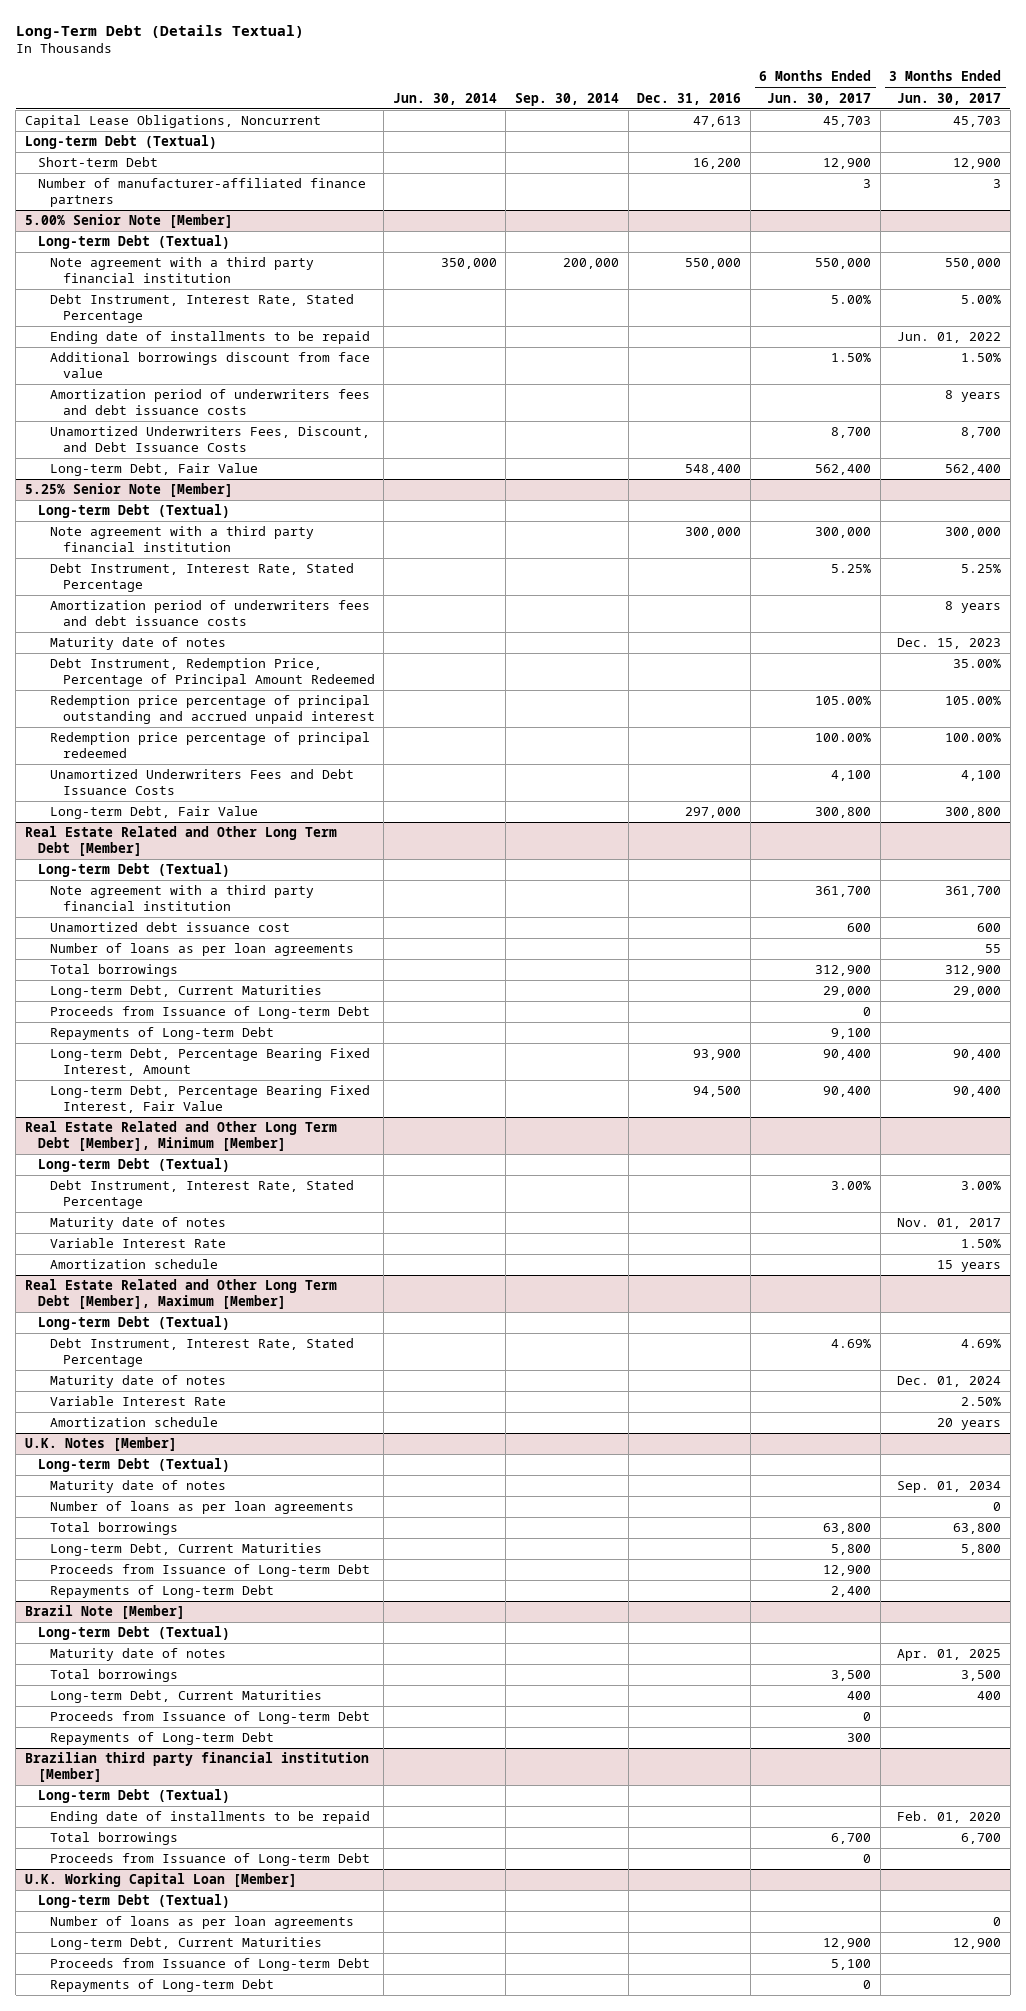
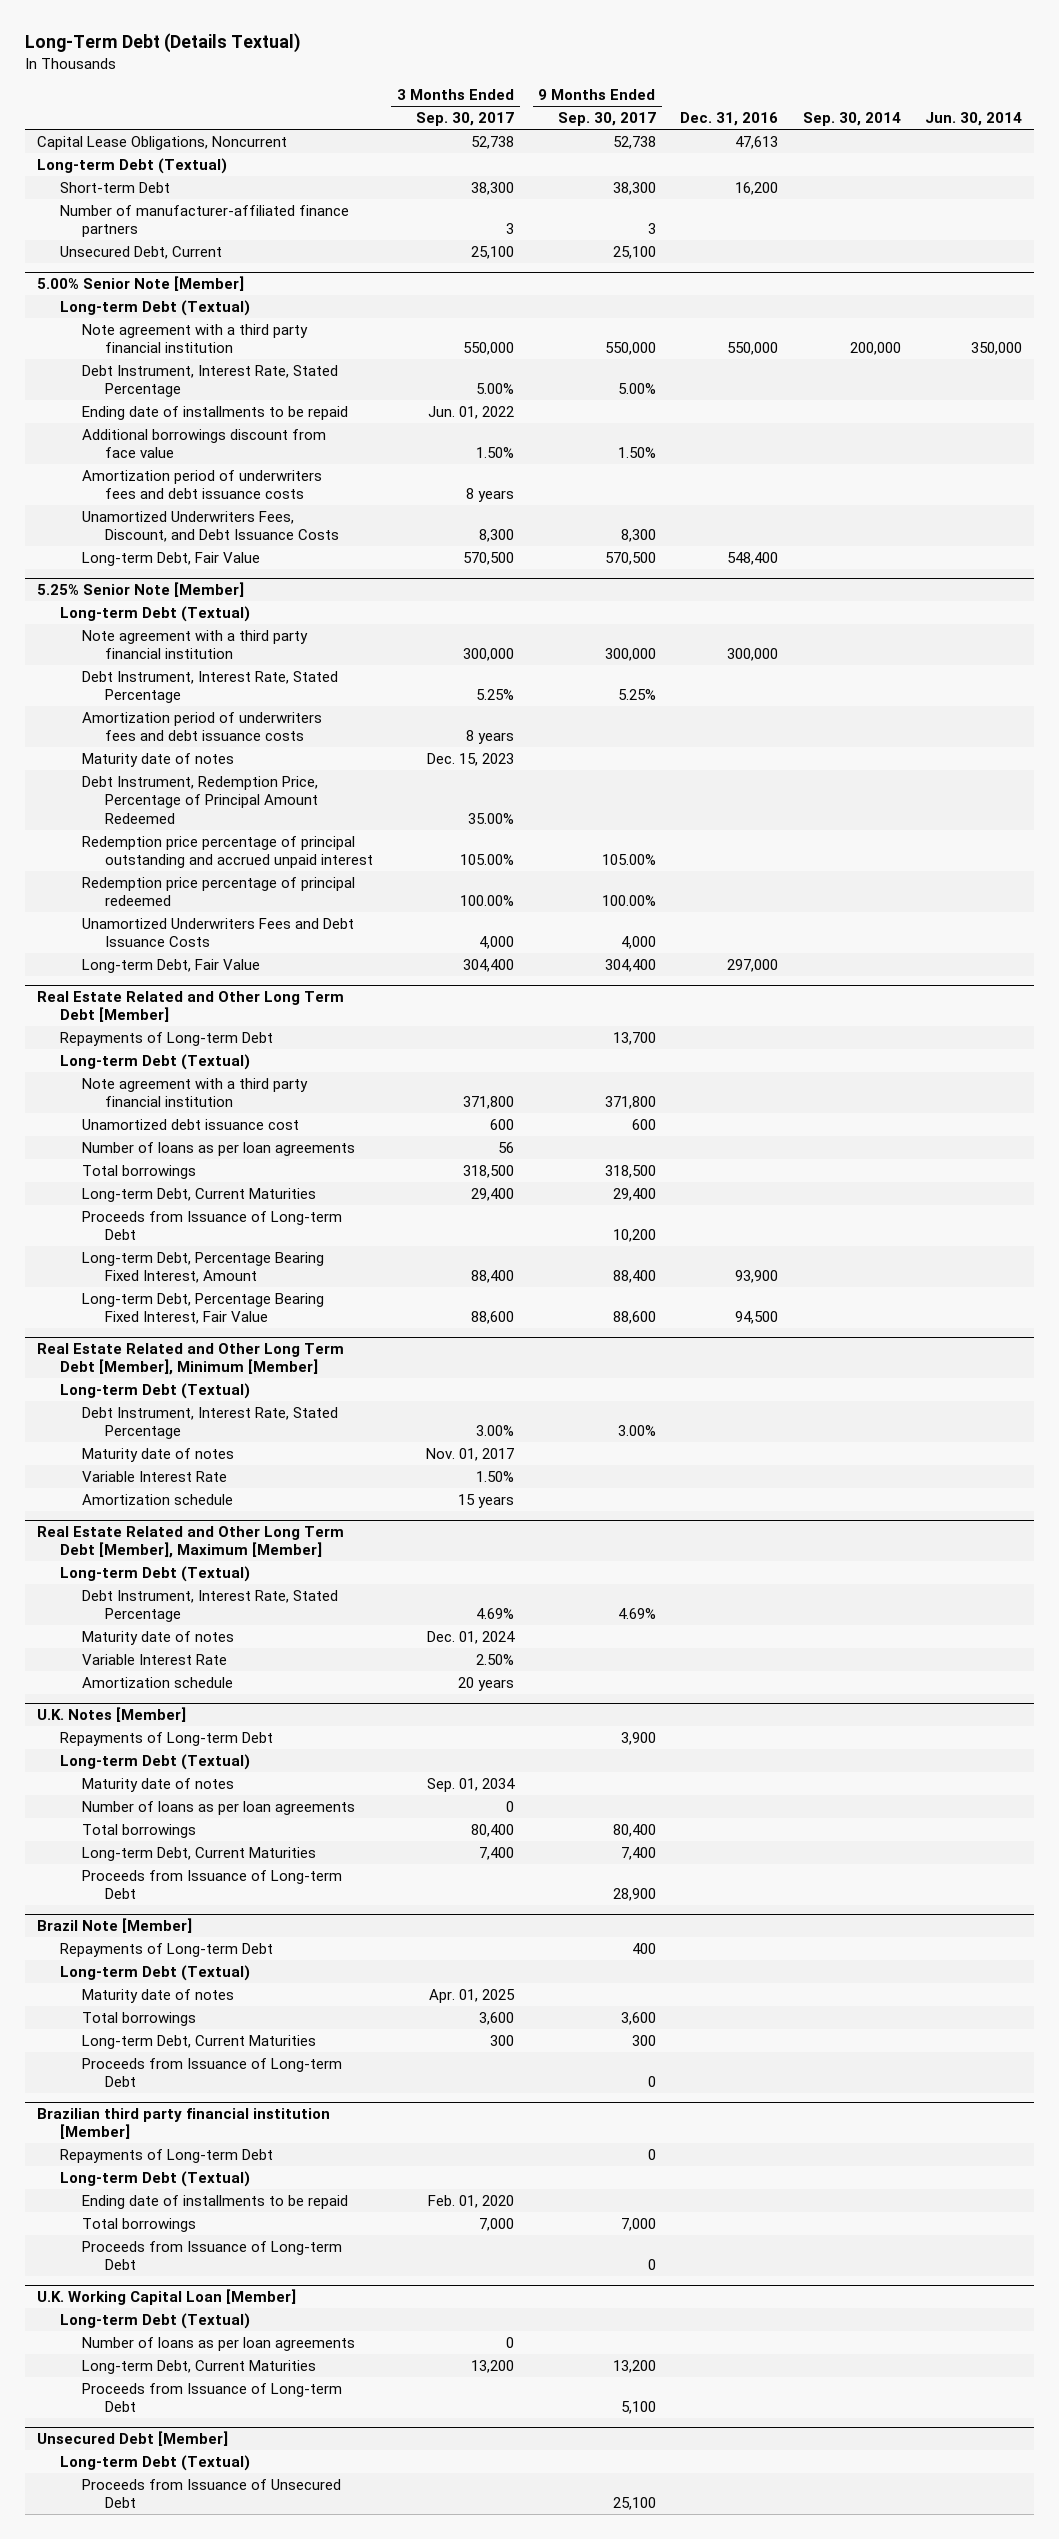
- | Jun. 30, 2014 | Sep. 30, 2014 | Dec. 31, 2016 | 6 Months Ended Jun. 30, 2017 | 3 Months Ended Jun. 30, 2017
+ | 3 Months Ended Sep. 30, 2017 | 9 Months Ended Sep. 30, 2017 | Dec. 31, 2016 | Sep. 30, 2014 | Jun. 30, 2014
+ Unsecured Debt, Current | 25,100 | 25,100 | | |
@ Real Estate Related and Other Long Term Debt [Member]
moved up: Repayments of Long-term Debt | | 13,700 | | |
@ U.K. Notes [Member]
moved up: Repayments of Long-term Debt | | 3,900 | | |
@ Brazil Note [Member]
moved up: Repayments of Long-term Debt | | 400 | | |
@ Brazilian third party financial institution [Member]
+ Repayments of Long-term Debt | | 0 | | |
@ U.K. Working Capital Loan [Member]
- Repayments of Long-term Debt | | | | 0 |
+ Unsecured Debt [Member]
+ Long-term Debt (Textual)
+ Proceeds from Issuance of Unsecured Debt | | 25,100 | | |

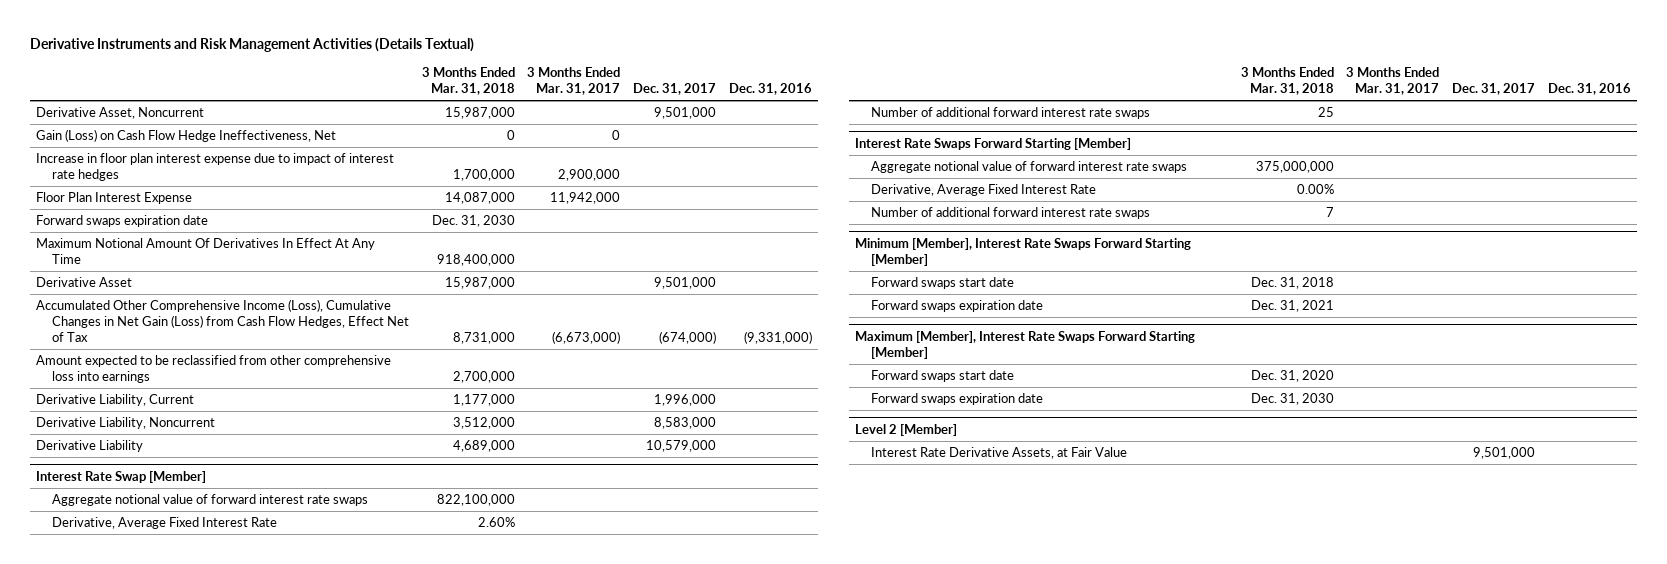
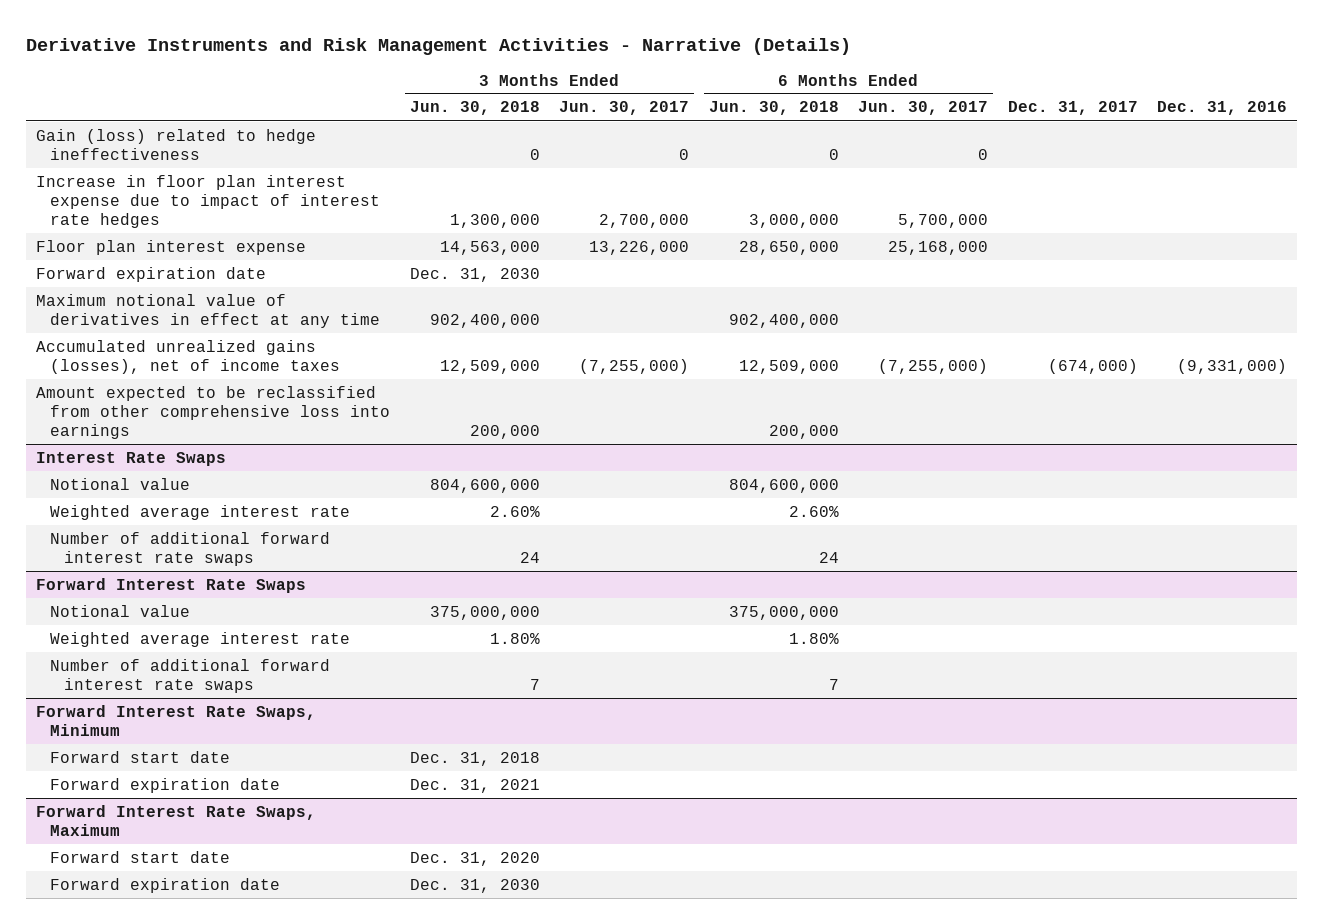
- Derivative Instruments and Risk Management Activities (Details Textual)
+ Derivative Instruments and Risk Management Activities - Narrative (Details)
- | 3 Months Ended Mar. 31, 2018 | 3 Months Ended Mar. 31, 2017 | Dec. 31, 2017 | Dec. 31, 2016
+ | 3 Months Ended Jun. 30, 2018 | 3 Months Ended Jun. 30, 2017 | 6 Months Ended Jun. 30, 2018 | 6 Months Ended Jun. 30, 2017 | Dec. 31, 2017 | Dec. 31, 2016
- Derivative Asset, Noncurrent | 15,987,000 | | 9,501,000 |
- Gain (Loss) on Cash Flow Hedge Ineffectiveness, Net | 0 | 0 | |
+ Gain (loss) related to hedge ineffectiveness | 0 | 0 | 0 | 0 | |
- Floor Plan Interest Expense | 14,087,000 | 11,942,000 | |
- Forward swaps expiration date | Dec. 31, 2030 | | |
- Maximum Notional Amount Of Derivatives In Effect At Any Time | 918,400,000 | | |
- Derivative Asset | 15,987,000 | | 9,501,000 |
- Accumulated Other Comprehensive Income (Loss), Cumulative Changes in Net Gain (Loss) from Cash Flow Hedges, Effect Net of Tax | 8,731,000 | (6,673,000) | (674,000) | (9,331,000)
+ Floor plan interest expense | 14,563,000 | 13,226,000 | 28,650,000 | 25,168,000 | |
+ Forward expiration date | Dec. 31, 2030 | | | | |
+ Maximum notional value of derivatives in effect at any time | 902,400,000 | | 902,400,000 | | |
+ Accumulated unrealized gains (losses), net of income taxes | 12,509,000 | (7,255,000) | 12,509,000 | (7,255,000) | (674,000) | (9,331,000)
- Derivative Liability, Current | 1,177,000 | | 1,996,000 |
- Derivative Liability, Noncurrent | 3,512,000 | | 8,583,000 |
- Derivative Liability | 4,689,000 | | 10,579,000 |
- Interest Rate Swap [Member]
- Aggregate notional value of forward interest rate swaps | 822,100,000 | | |
- Derivative, Average Fixed Interest Rate | 2.60% | | |
+ Interest Rate Swaps
+ Notional value | 804,600,000 | | 804,600,000 | | |
+ Weighted average interest rate | 2.60% | | 2.60% | | |
- Interest Rate Swaps Forward Starting [Member]
- Aggregate notional value of forward interest rate swaps | 375,000,000 | | |
- Derivative, Average Fixed Interest Rate | 0.00% | | |
+ Forward Interest Rate Swaps
+ Notional value | 375,000,000 | | 375,000,000 | | |
+ Weighted average interest rate | 1.80% | | 1.80% | | |
- Minimum [Member], Interest Rate Swaps Forward Starting [Member]
- Forward swaps start date | Dec. 31, 2018 | | |
- Forward swaps expiration date | Dec. 31, 2021 | | |
- Maximum [Member], Interest Rate Swaps Forward Starting [Member]
- Forward swaps start date | Dec. 31, 2020 | | |
- Forward swaps expiration date | Dec. 31, 2030 | | |
- Level 2 [Member]
- Interest Rate Derivative Assets, at Fair Value | | | 9,501,000 |
+ Forward Interest Rate Swaps, Minimum
+ Forward start date | Dec. 31, 2018 | | | | |
+ Forward expiration date | Dec. 31, 2021 | | | | |
+ Forward Interest Rate Swaps, Maximum
+ Forward start date | Dec. 31, 2020 | | | | |
+ Forward expiration date | Dec. 31, 2030 | | | | |

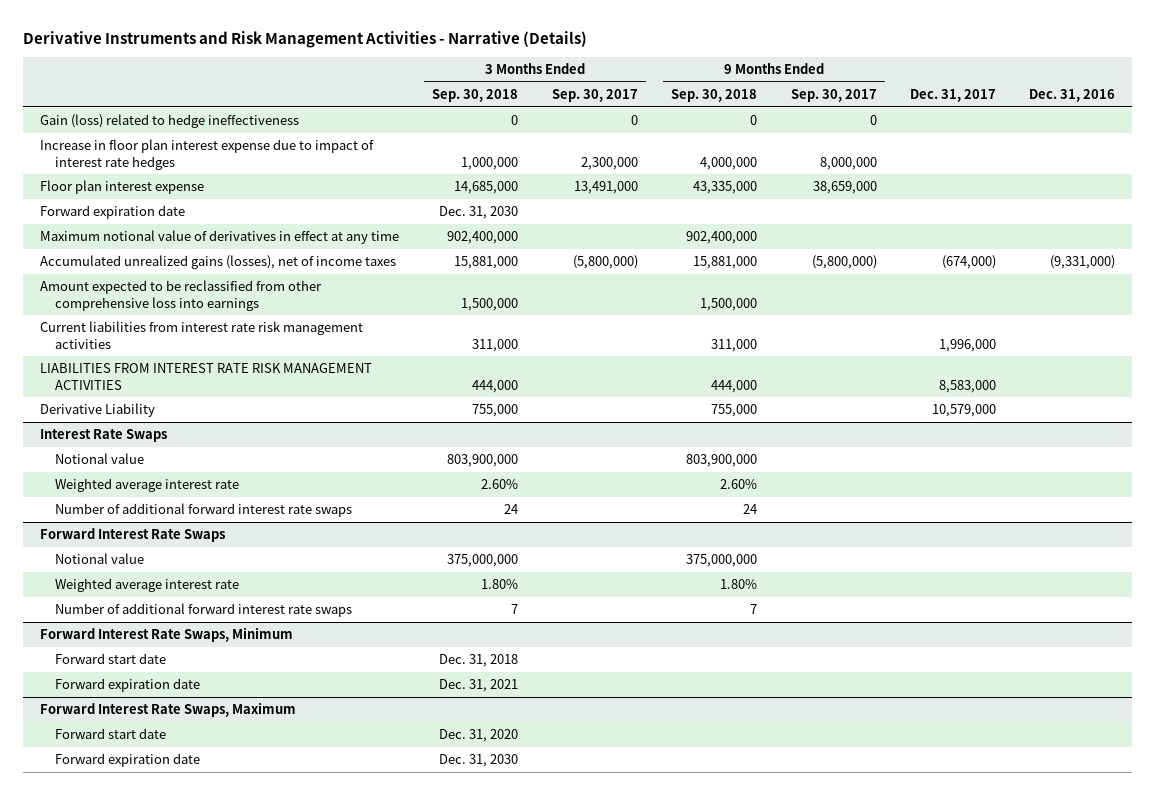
- | 3 Months Ended Jun. 30, 2018 | 3 Months Ended Jun. 30, 2017 | 6 Months Ended Jun. 30, 2018 | 6 Months Ended Jun. 30, 2017 | Dec. 31, 2017 | Dec. 31, 2016
+ | 3 Months Ended Sep. 30, 2018 | 3 Months Ended Sep. 30, 2017 | 9 Months Ended Sep. 30, 2018 | 9 Months Ended Sep. 30, 2017 | Dec. 31, 2017 | Dec. 31, 2016
+ Current liabilities from interest rate risk management activities | 311,000 | | 311,000 | | 1,996,000 |
+ LIABILITIES FROM INTEREST RATE RISK MANAGEMENT ACTIVITIES | 444,000 | | 444,000 | | 8,583,000 |
+ Derivative Liability | 755,000 | | 755,000 | | 10,579,000 |

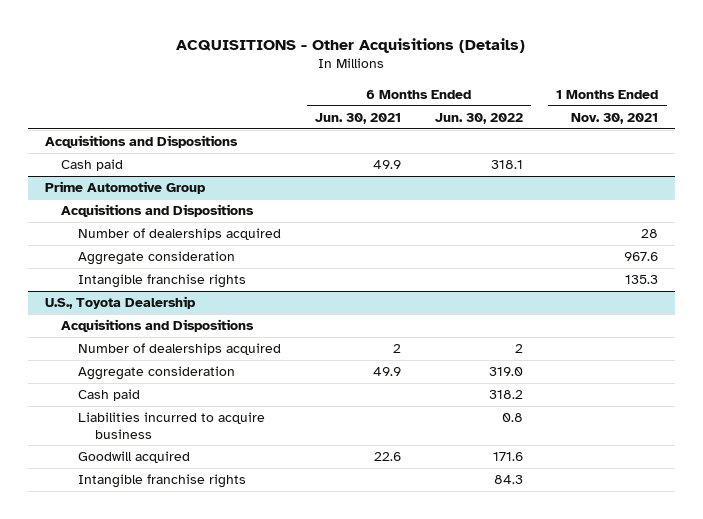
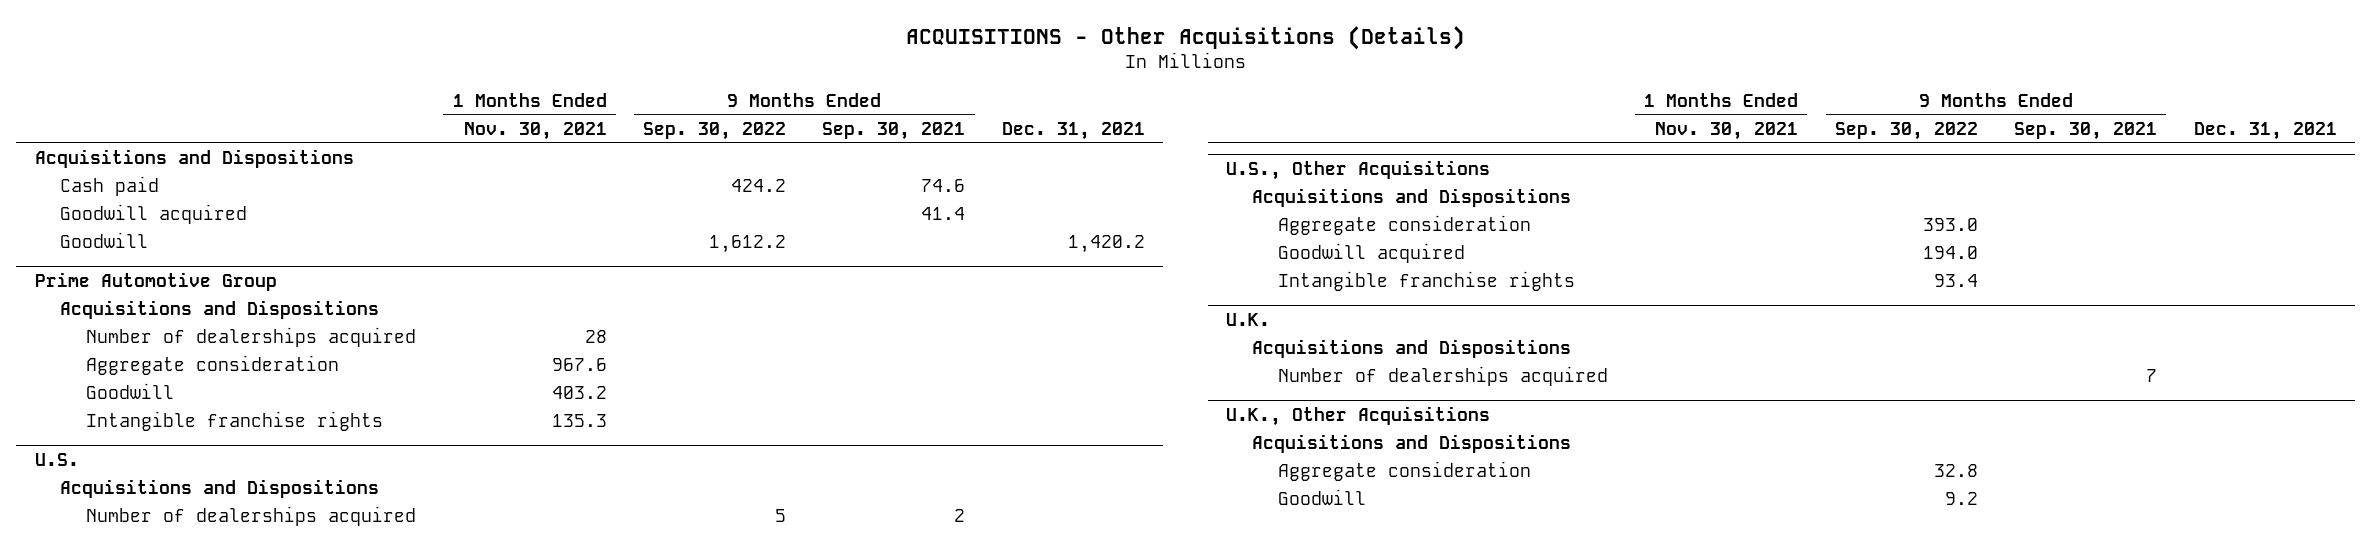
- | 6 Months Ended Jun. 30, 2021 | 6 Months Ended Jun. 30, 2022 | 1 Months Ended Nov. 30, 2021
+ | 1 Months Ended Nov. 30, 2021 | 9 Months Ended Sep. 30, 2022 | 9 Months Ended Sep. 30, 2021 | Dec. 31, 2021
+ Goodwill acquired | | | 41.4 |
+ Goodwill | | 1,612.2 | | 1,420.2
@ Prime Automotive Group
+ Goodwill | 403.2 | | |
- U.S., Toyota Dealership
+ U.S.
- Aggregate consideration | 49.9 | 319.0 |
- Cash paid | | 318.2 |
- Liabilities incurred to acquire business | | 0.8 |
- Goodwill acquired | 22.6 | 171.6 |
- Intangible franchise rights | | 84.3 |
+ U.S., Other Acquisitions
+ Acquisitions and Dispositions
+ Aggregate consideration | | 393.0 | |
+ Goodwill acquired | | 194.0 | |
+ Intangible franchise rights | | 93.4 | |
+ U.K.
+ Acquisitions and Dispositions
+ Number of dealerships acquired | | | 7 |
+ U.K., Other Acquisitions
+ Acquisitions and Dispositions
+ Aggregate consideration | | 32.8 | |
+ Goodwill | | 9.2 | |

